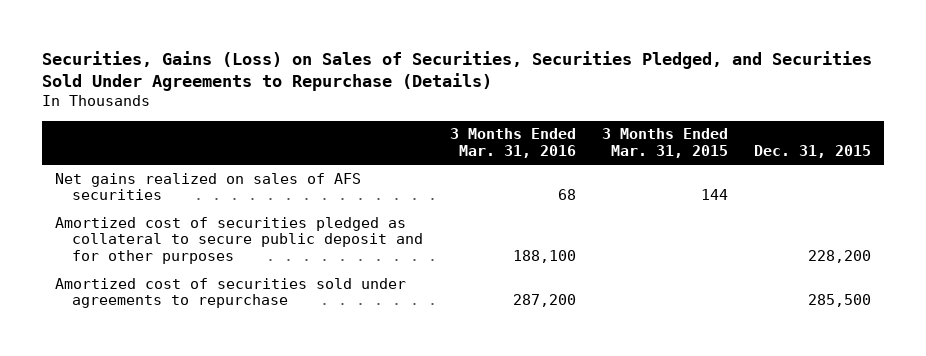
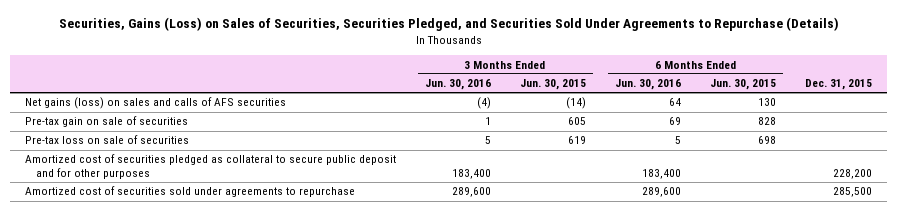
- | 3 Months Ended Mar. 31, 2016 | 3 Months Ended Mar. 31, 2015 | Dec. 31, 2015
+ | 3 Months Ended Jun. 30, 2016 | 3 Months Ended Jun. 30, 2015 | 6 Months Ended Jun. 30, 2016 | 6 Months Ended Jun. 30, 2015 | Dec. 31, 2015
- Net gains realized on sales of AFS securities | 68 | 144 |
+ Net gains (loss) on sales and calls of AFS securities | (4) | (14) | 64 | 130 |
+ Pre-tax gain on sale of securities | 1 | 605 | 69 | 828 |
+ Pre-tax loss on sale of securities | 5 | 619 | 5 | 698 |

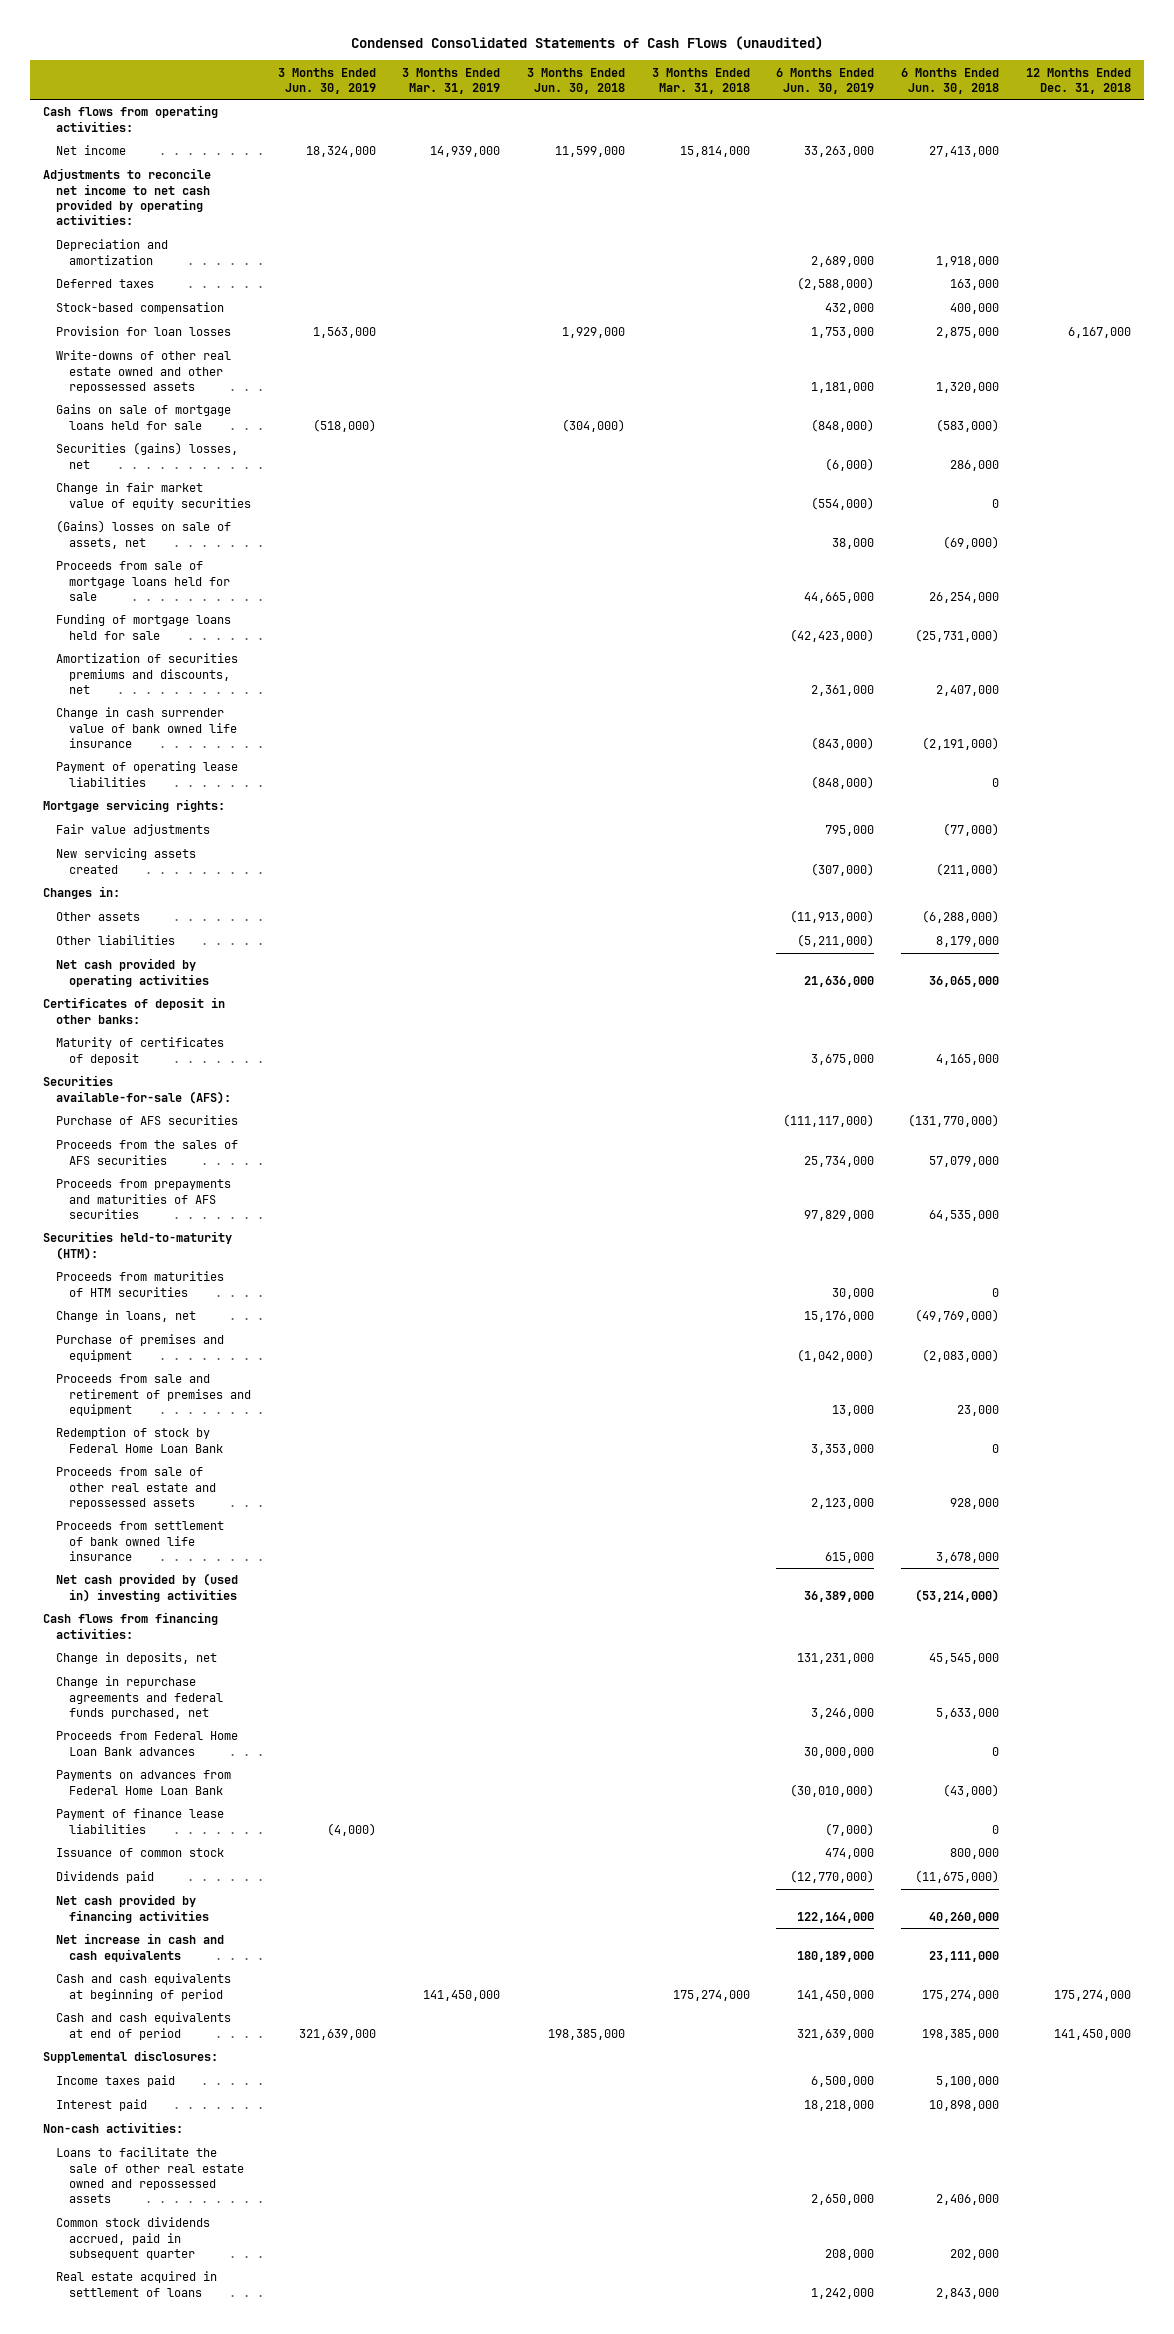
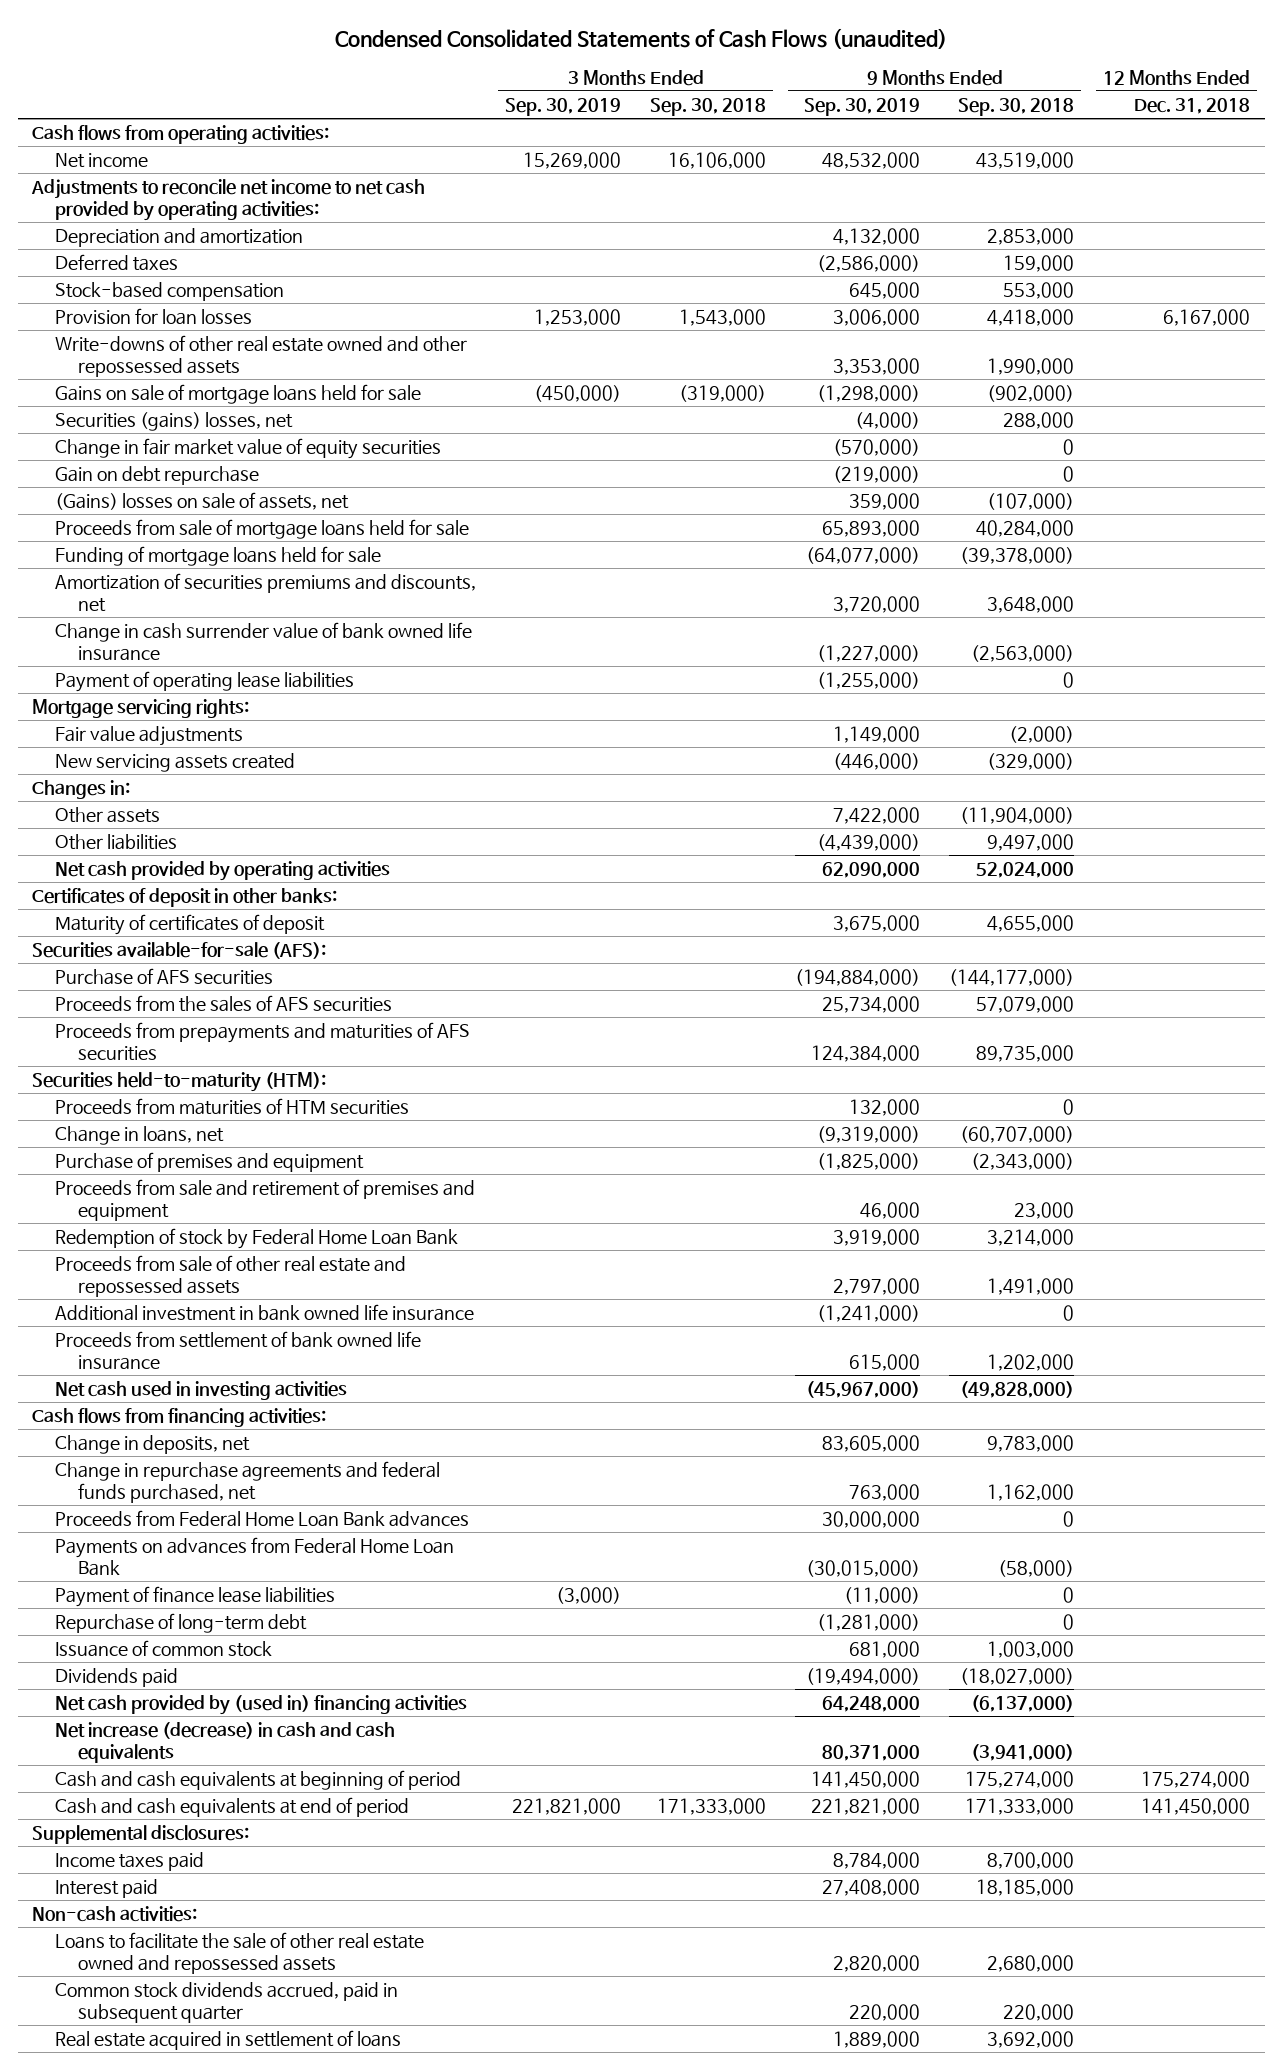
- | 3 Months Ended Jun. 30, 2019 | 3 Months Ended Mar. 31, 2019 | 3 Months Ended Jun. 30, 2018 | 3 Months Ended Mar. 31, 2018 | 6 Months Ended Jun. 30, 2019 | 6 Months Ended Jun. 30, 2018 | 12 Months Ended Dec. 31, 2018
+ | 3 Months Ended Sep. 30, 2019 | 3 Months Ended Sep. 30, 2018 | 9 Months Ended Sep. 30, 2019 | 9 Months Ended Sep. 30, 2018 | 12 Months Ended Dec. 31, 2018
+ Gain on debt repurchase | | | (219,000) | 0 |
+ Additional investment in bank owned life insurance | | | (1,241,000) | 0 |
- Net cash provided by (used in) investing activities | | | | | 36,389,000 | (53,214,000) |
+ Net cash used in investing activities | | | (45,967,000) | (49,828,000) |
+ Repurchase of long-term debt | | | (1,281,000) | 0 |
- Net cash provided by financing activities | | | | | 122,164,000 | 40,260,000 |
- Net increase in cash and cash equivalents | | | | | 180,189,000 | 23,111,000 |
+ Net cash provided by (used in) financing activities | | | 64,248,000 | (6,137,000) |
+ Net increase (decrease) in cash and cash equivalents | | | 80,371,000 | (3,941,000) |

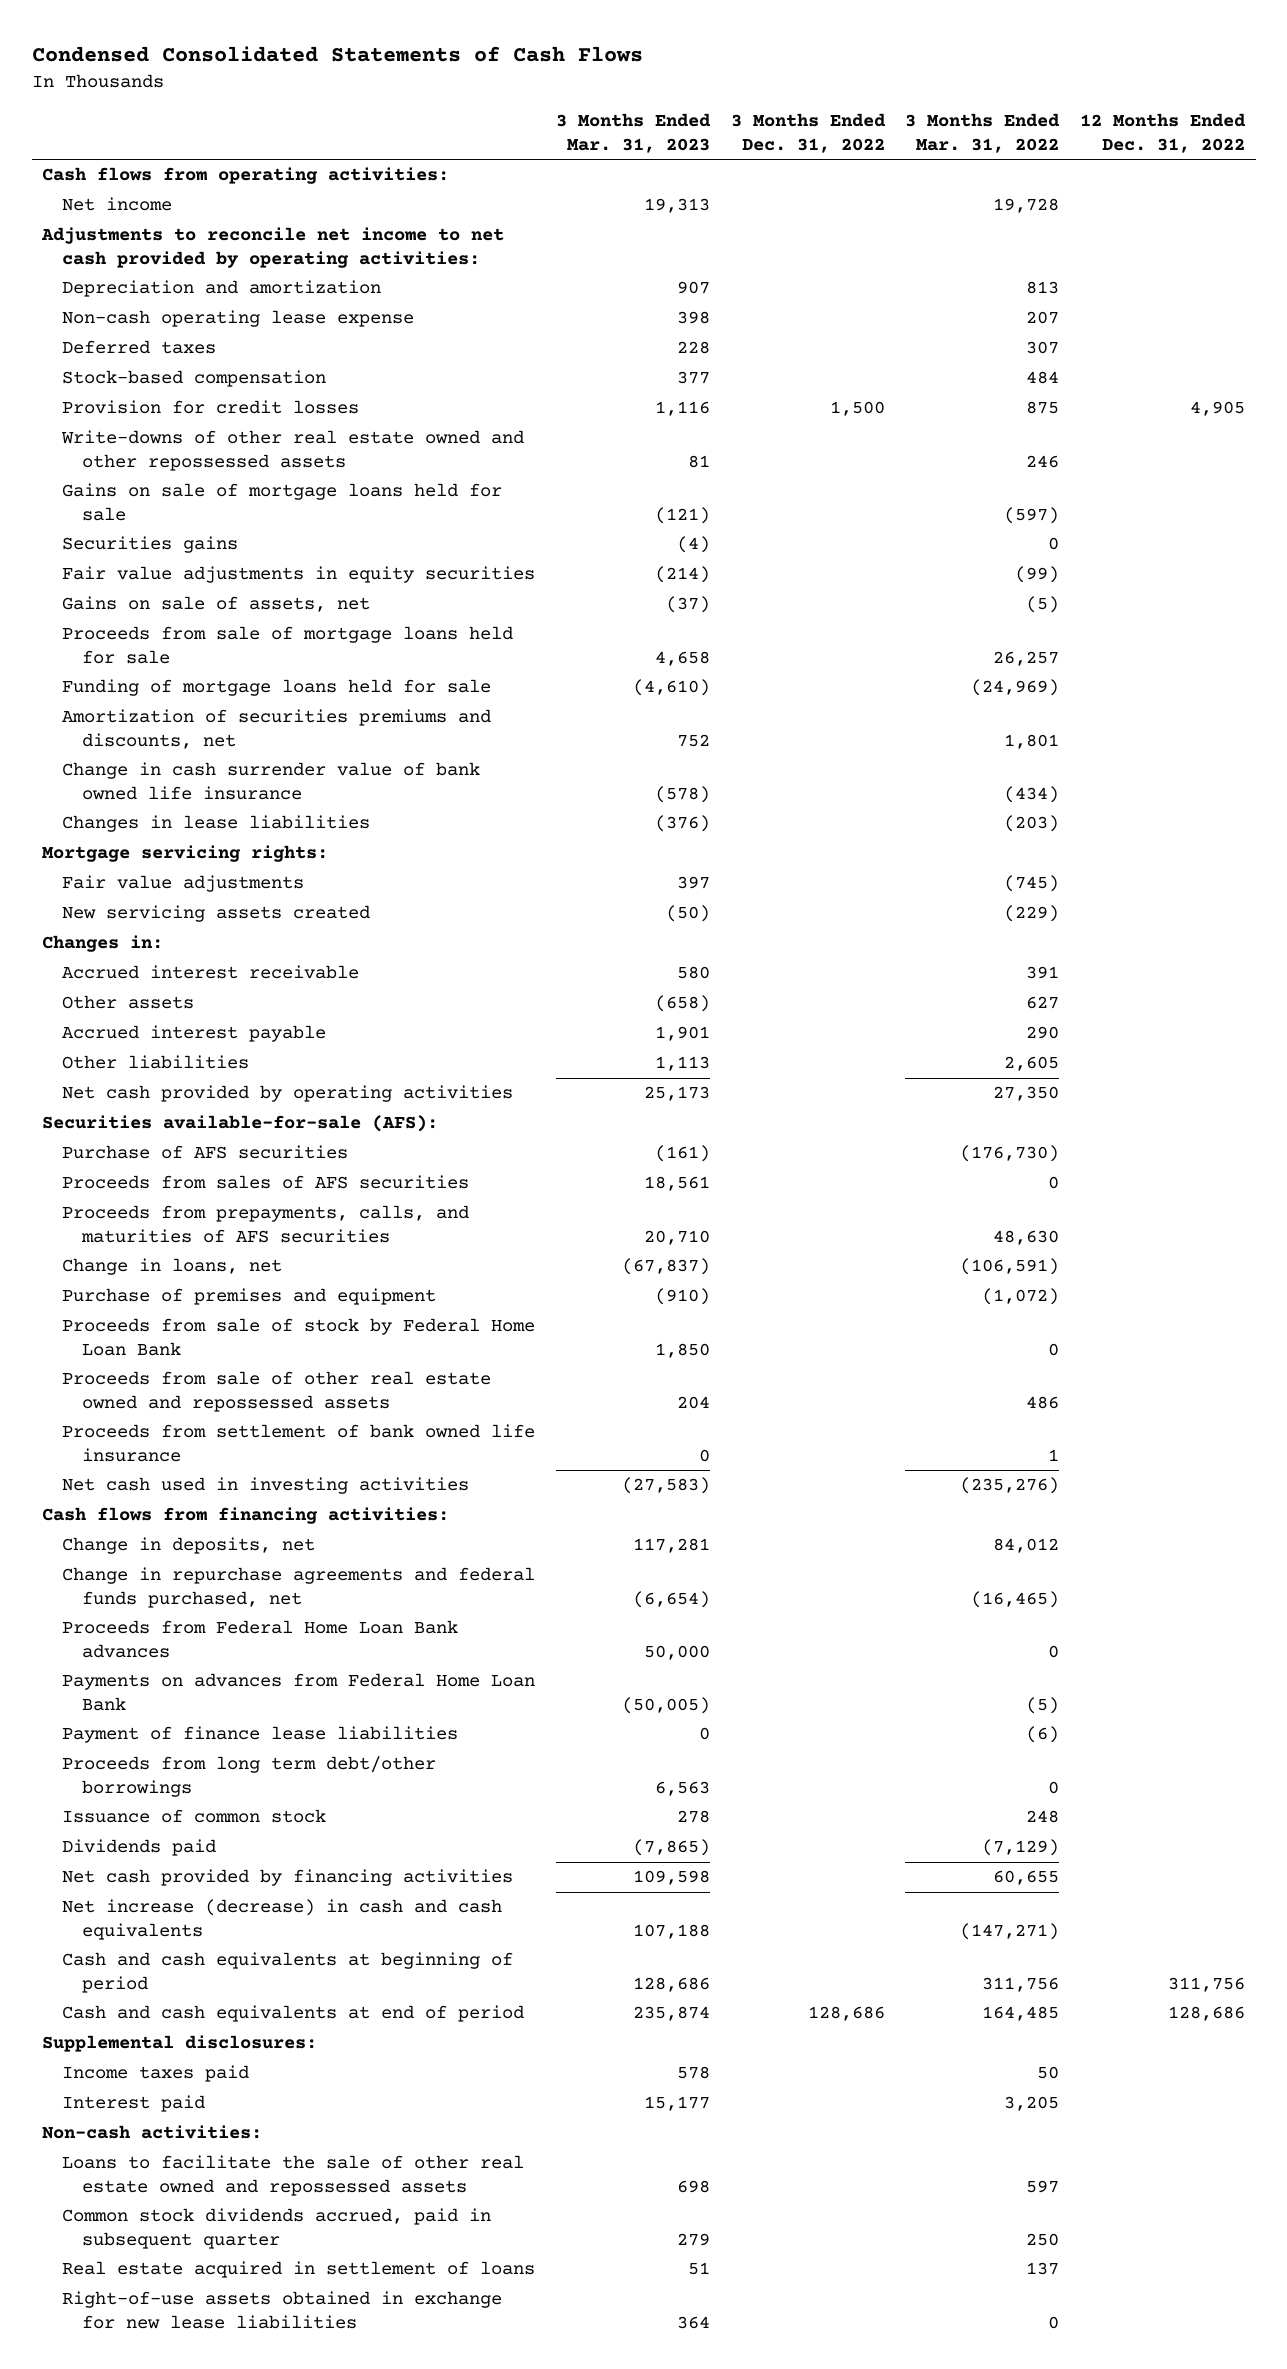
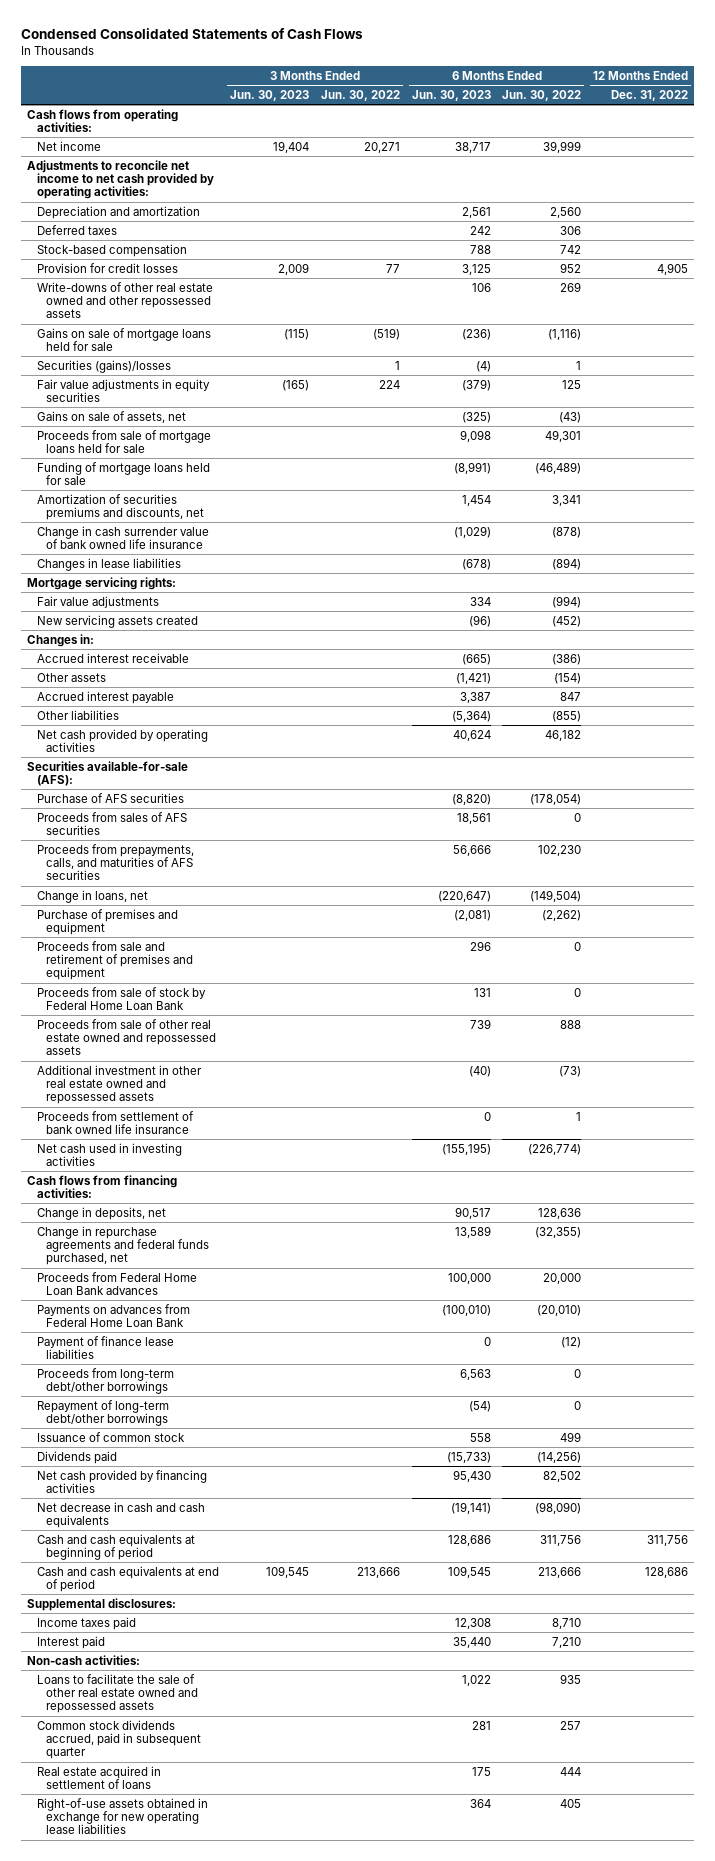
- | 3 Months Ended Mar. 31, 2023 | 3 Months Ended Dec. 31, 2022 | 3 Months Ended Mar. 31, 2022 | 12 Months Ended Dec. 31, 2022
+ | 3 Months Ended Jun. 30, 2023 | 3 Months Ended Jun. 30, 2022 | 6 Months Ended Jun. 30, 2023 | 6 Months Ended Jun. 30, 2022 | 12 Months Ended Dec. 31, 2022
- Non-cash operating lease expense | 398 | | 207 |
- Securities gains | (4) | | 0 |
+ Securities (gains)/losses | | 1 | (4) | 1 |
+ Proceeds from sale and retirement of premises and equipment | | | 296 | 0 |
+ Additional investment in other real estate owned and repossessed assets | | | (40) | (73) |
- Proceeds from long term debt/other borrowings | 6,563 | | 0 |
+ Proceeds from long-term debt/other borrowings | | | 6,563 | 0 |
+ Repayment of long-term debt/other borrowings | | | (54) | 0 |
- Net increase (decrease) in cash and cash equivalents | 107,188 | | (147,271) |
+ Net decrease in cash and cash equivalents | | | (19,141) | (98,090) |
- Right-of-use assets obtained in exchange for new lease liabilities | 364 | | 0 |
+ Right-of-use assets obtained in exchange for new operating lease liabilities | | | 364 | 405 |

